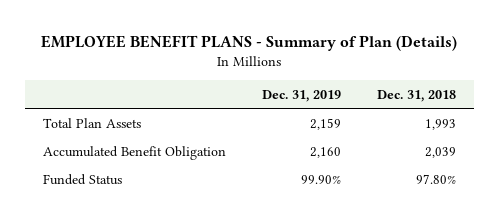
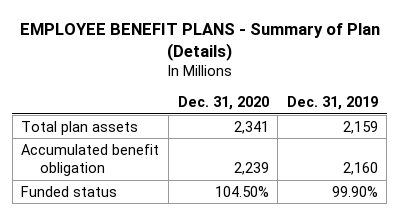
- | Dec. 31, 2019 | Dec. 31, 2018
+ | Dec. 31, 2020 | Dec. 31, 2019
- Total Plan Assets | 2,159 | 1,993
- Accumulated Benefit Obligation | 2,160 | 2,039
- Funded Status | 99.90% | 97.80%
+ Total plan assets | 2,341 | 2,159
+ Accumulated benefit obligation | 2,239 | 2,160
+ Funded status | 104.50% | 99.90%

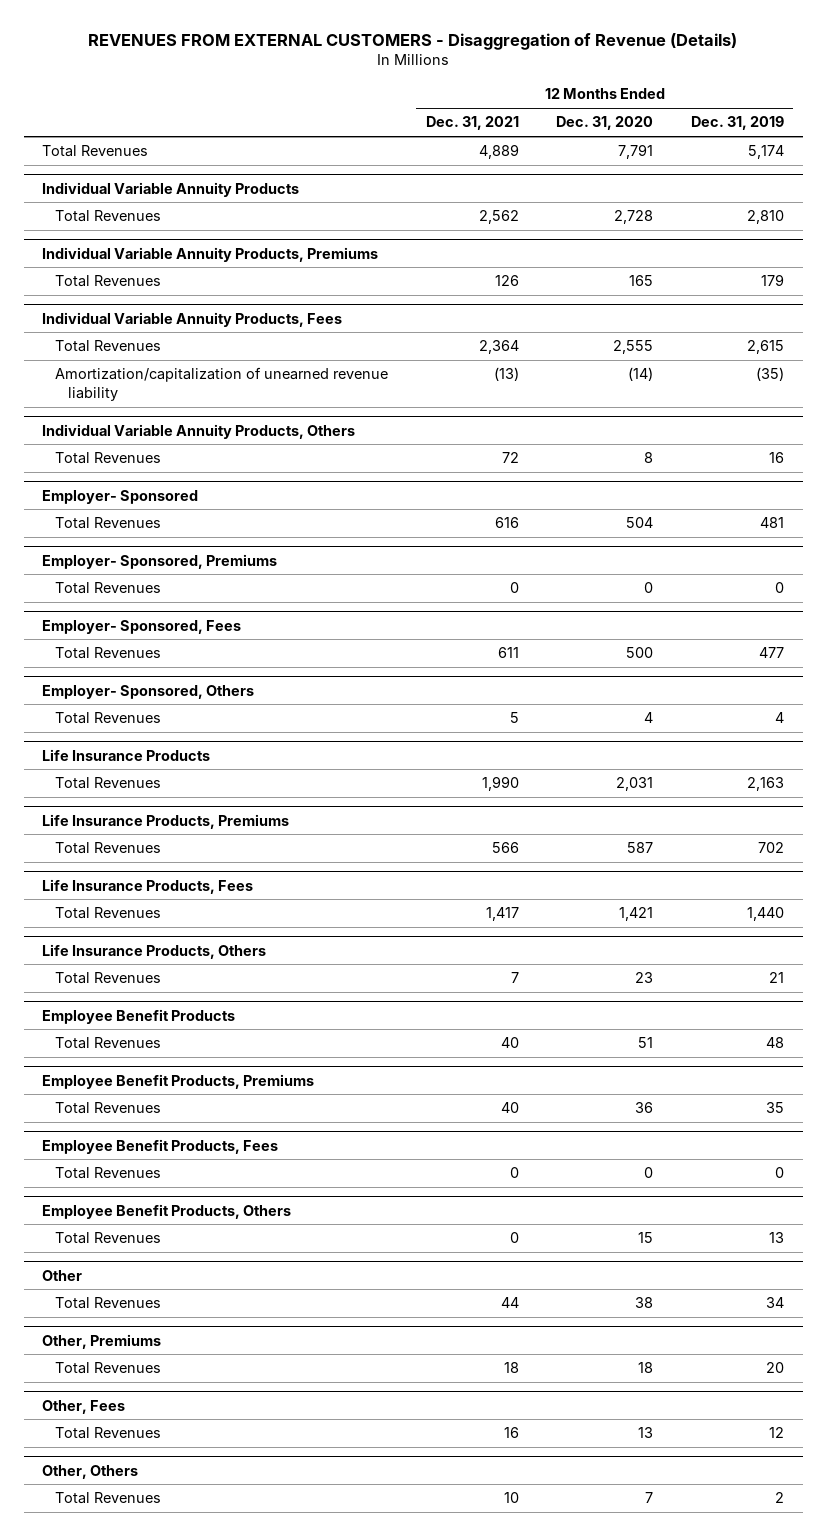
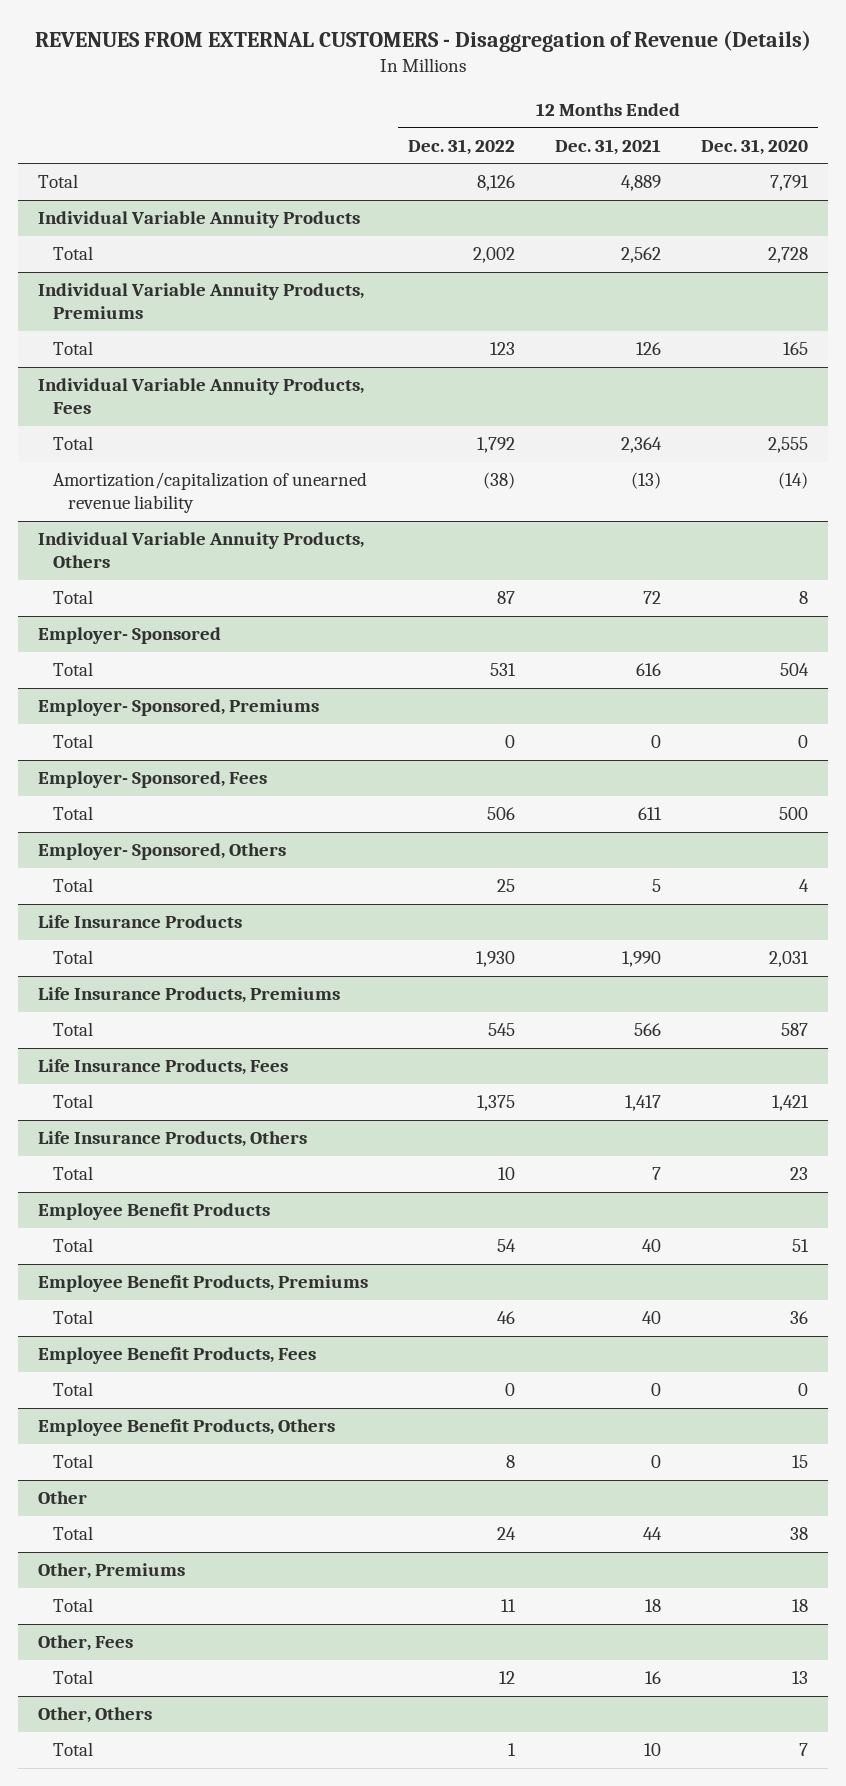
- | 12 Months Ended Dec. 31, 2021 | 12 Months Ended Dec. 31, 2020 | 12 Months Ended Dec. 31, 2019
+ | 12 Months Ended Dec. 31, 2022 | 12 Months Ended Dec. 31, 2021 | 12 Months Ended Dec. 31, 2020
- Total Revenues | 4,889 | 7,791 | 5,174
+ Total | 8,126 | 4,889 | 7,791
@ Individual Variable Annuity Products
- Total Revenues | 2,562 | 2,728 | 2,810
+ Total | 2,002 | 2,562 | 2,728
@ Individual Variable Annuity Products, Premiums
- Total Revenues | 126 | 165 | 179
+ Total | 123 | 126 | 165
@ Individual Variable Annuity Products, Fees
- Total Revenues | 2,364 | 2,555 | 2,615
+ Total | 1,792 | 2,364 | 2,555
@ Individual Variable Annuity Products, Others
- Total Revenues | 72 | 8 | 16
+ Total | 87 | 72 | 8
@ Employer- Sponsored
- Total Revenues | 616 | 504 | 481
+ Total | 531 | 616 | 504
@ Employer- Sponsored, Premiums
- Total Revenues | 0 | 0 | 0
+ Total | 0 | 0 | 0
@ Employer- Sponsored, Fees
- Total Revenues | 611 | 500 | 477
+ Total | 506 | 611 | 500
@ Employer- Sponsored, Others
- Total Revenues | 5 | 4 | 4
+ Total | 25 | 5 | 4
@ Life Insurance Products
- Total Revenues | 1,990 | 2,031 | 2,163
+ Total | 1,930 | 1,990 | 2,031
@ Life Insurance Products, Premiums
- Total Revenues | 566 | 587 | 702
+ Total | 545 | 566 | 587
@ Life Insurance Products, Fees
- Total Revenues | 1,417 | 1,421 | 1,440
+ Total | 1,375 | 1,417 | 1,421
@ Life Insurance Products, Others
- Total Revenues | 7 | 23 | 21
+ Total | 10 | 7 | 23
@ Employee Benefit Products
- Total Revenues | 40 | 51 | 48
+ Total | 54 | 40 | 51
@ Employee Benefit Products, Premiums
- Total Revenues | 40 | 36 | 35
+ Total | 46 | 40 | 36
@ Employee Benefit Products, Fees
- Total Revenues | 0 | 0 | 0
+ Total | 0 | 0 | 0
@ Employee Benefit Products, Others
- Total Revenues | 0 | 15 | 13
+ Total | 8 | 0 | 15
@ Other
- Total Revenues | 44 | 38 | 34
+ Total | 24 | 44 | 38
@ Other, Premiums
- Total Revenues | 18 | 18 | 20
+ Total | 11 | 18 | 18
@ Other, Fees
- Total Revenues | 16 | 13 | 12
+ Total | 12 | 16 | 13
@ Other, Others
- Total Revenues | 10 | 7 | 2
+ Total | 1 | 10 | 7

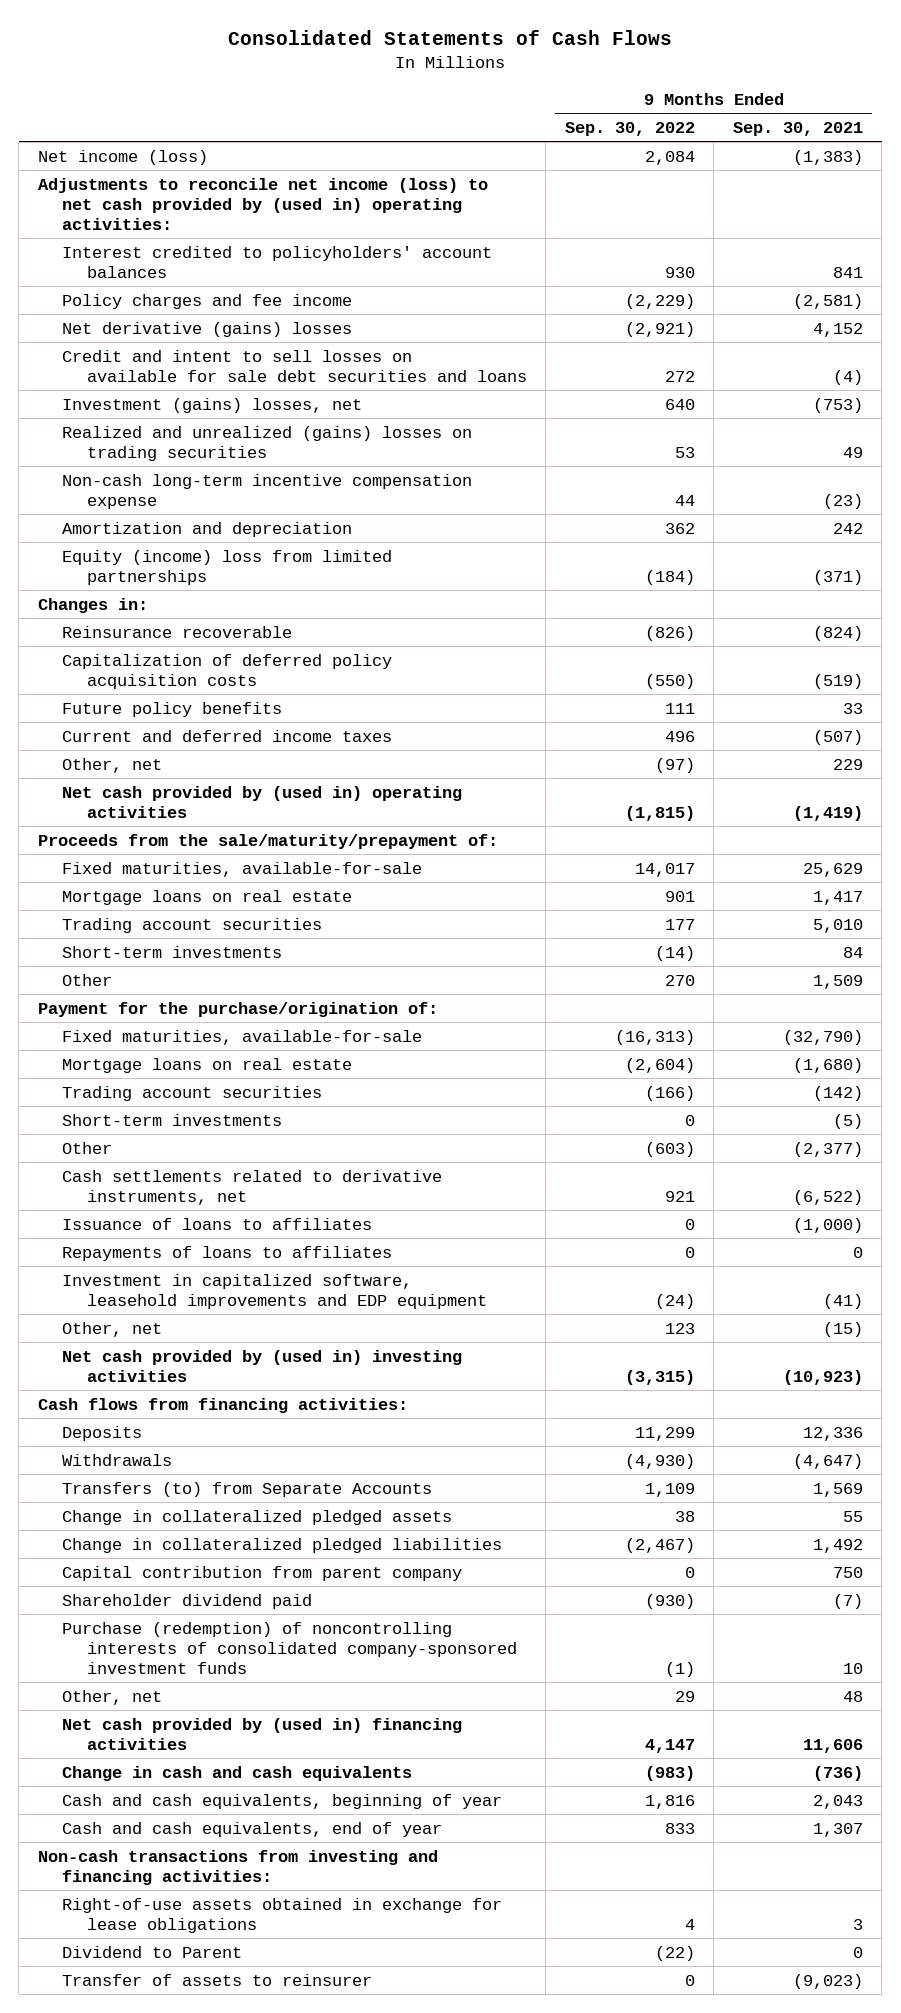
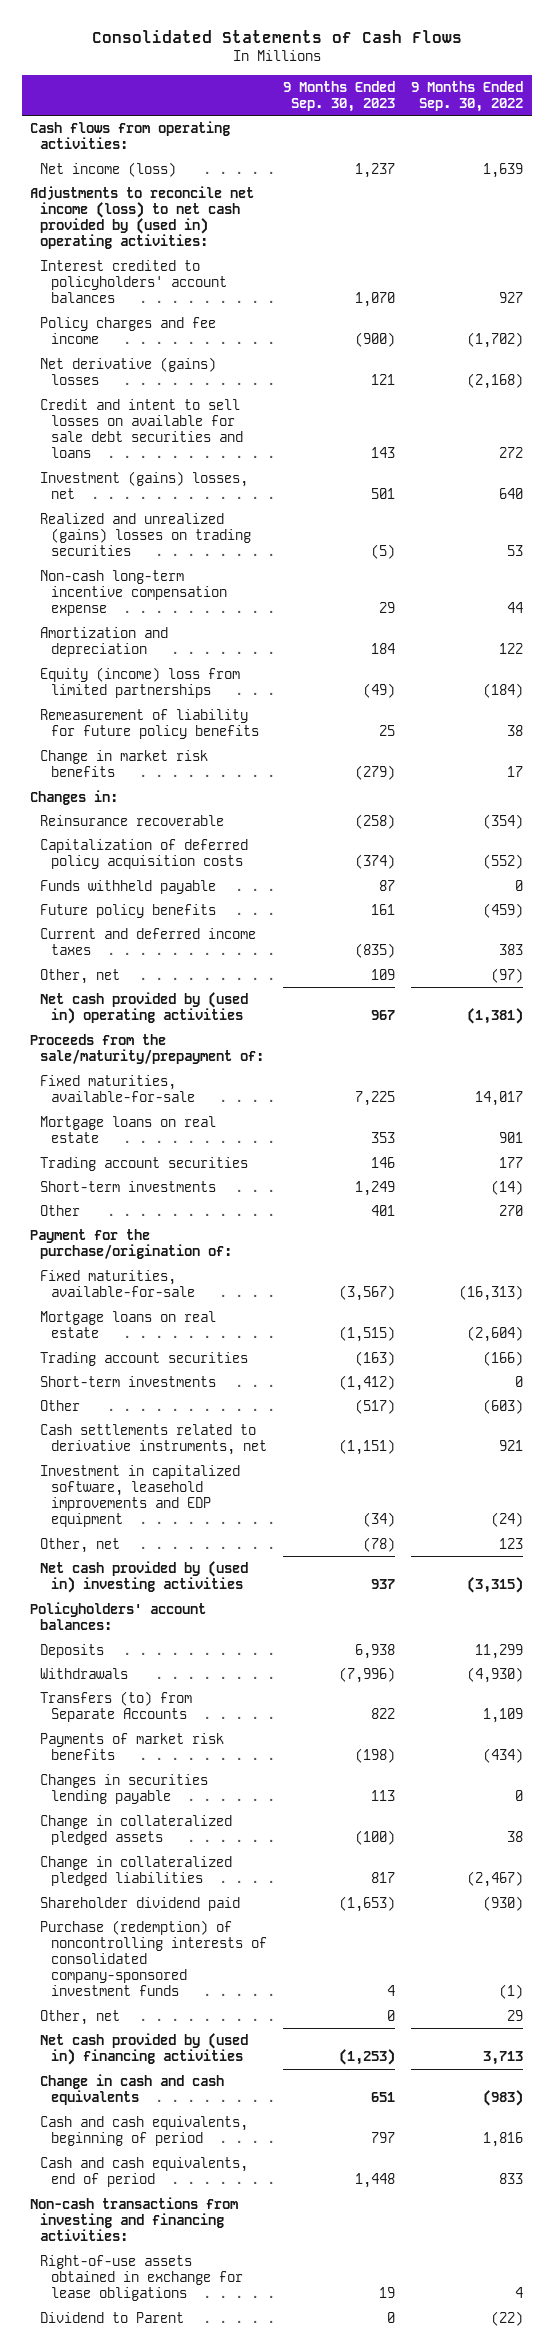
- | 9 Months Ended Sep. 30, 2022 | 9 Months Ended Sep. 30, 2021
+ | 9 Months Ended Sep. 30, 2023 | 9 Months Ended Sep. 30, 2022
- Net income (loss) | 2,084 | (1,383)
+ Cash flows from operating activities:
+ Net income (loss) | 1,237 | 1,639
- Interest credited to policyholders' account balances | 930 | 841
- Policy charges and fee income | (2,229) | (2,581)
- Net derivative (gains) losses | (2,921) | 4,152
+ Interest credited to policyholders' account balances | 1,070 | 927
+ Policy charges and fee income | (900) | (1,702)
+ Net derivative (gains) losses | 121 | (2,168)
- Amortization and depreciation | 362 | 242
+ Amortization and depreciation | 184 | 122
+ Remeasurement of liability for future policy benefits | 25 | 38
+ Change in market risk benefits | (279) | 17
- Reinsurance recoverable | (826) | (824)
- Capitalization of deferred policy acquisition costs | (550) | (519)
- Future policy benefits | 111 | 33
- Current and deferred income taxes | 496 | (507)
+ Reinsurance recoverable | (258) | (354)
+ Capitalization of deferred policy acquisition costs | (374) | (552)
+ Funds withheld payable | 87 | 0
+ Future policy benefits | 161 | (459)
+ Current and deferred income taxes | (835) | 383
- Net cash provided by (used in) operating activities | (1,815) | (1,419)
+ Net cash provided by (used in) operating activities | 967 | (1,381)
- Issuance of loans to affiliates | 0 | (1,000)
- Repayments of loans to affiliates | 0 | 0
- Cash flows from financing activities:
+ Policyholders' account balances:
+ Payments of market risk benefits | (198) | (434)
+ Changes in securities lending payable | 113 | 0
- Capital contribution from parent company | 0 | 750
- Net cash provided by (used in) financing activities | 4,147 | 11,606
+ Net cash provided by (used in) financing activities | (1,253) | 3,713
- Cash and cash equivalents, beginning of year | 1,816 | 2,043
- Cash and cash equivalents, end of year | 833 | 1,307
+ Cash and cash equivalents, beginning of period | 797 | 1,816
+ Cash and cash equivalents, end of period | 1,448 | 833
- Transfer of assets to reinsurer | 0 | (9,023)

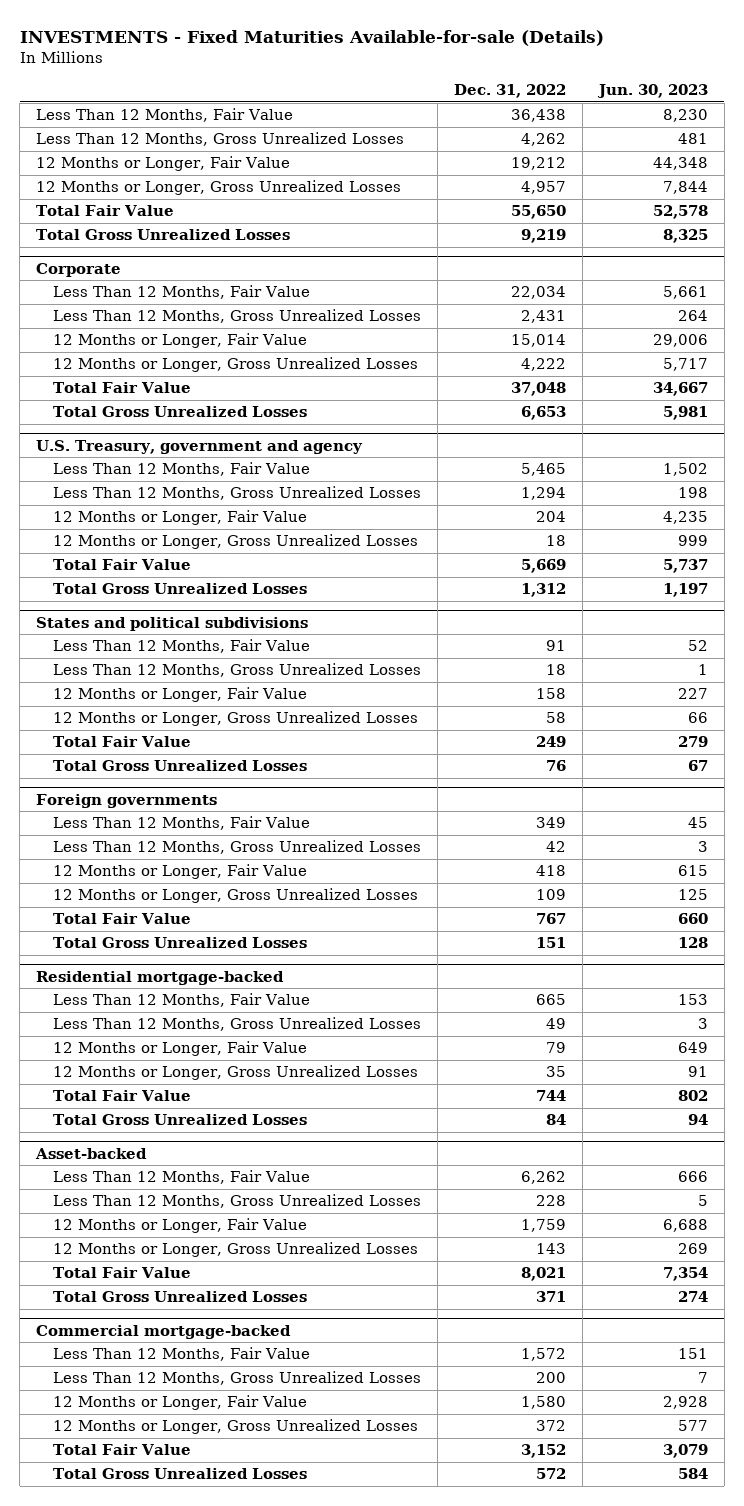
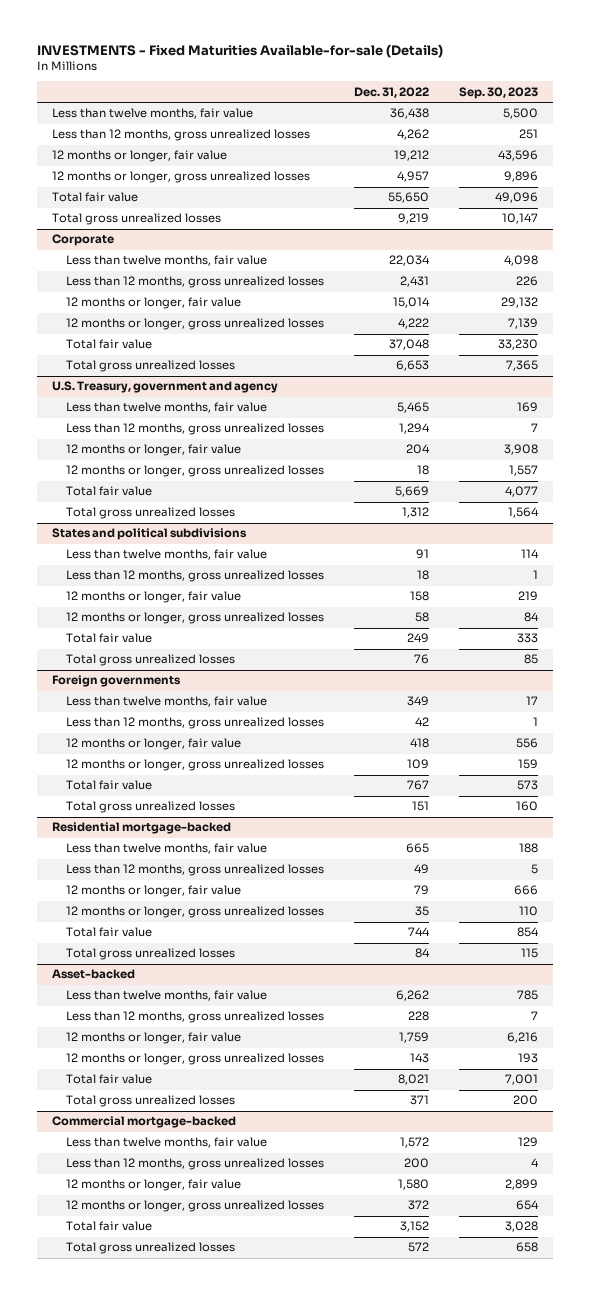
- | Dec. 31, 2022 | Jun. 30, 2023
+ | Dec. 31, 2022 | Sep. 30, 2023
- Less Than 12 Months, Fair Value | 36,438 | 8,230
- Less Than 12 Months, Gross Unrealized Losses | 4,262 | 481
- 12 Months or Longer, Fair Value | 19,212 | 44,348
- 12 Months or Longer, Gross Unrealized Losses | 4,957 | 7,844
- Total Fair Value | 55,650 | 52,578
- Total Gross Unrealized Losses | 9,219 | 8,325
+ Less than twelve months, fair value | 36,438 | 5,500
+ Less than 12 months, gross unrealized losses | 4,262 | 251
+ 12 months or longer, fair value | 19,212 | 43,596
+ 12 months or longer, gross unrealized losses | 4,957 | 9,896
+ Total fair value | 55,650 | 49,096
+ Total gross unrealized losses | 9,219 | 10,147
@ Corporate
- Less Than 12 Months, Fair Value | 22,034 | 5,661
- Less Than 12 Months, Gross Unrealized Losses | 2,431 | 264
- 12 Months or Longer, Fair Value | 15,014 | 29,006
- 12 Months or Longer, Gross Unrealized Losses | 4,222 | 5,717
- Total Fair Value | 37,048 | 34,667
- Total Gross Unrealized Losses | 6,653 | 5,981
+ Less than twelve months, fair value | 22,034 | 4,098
+ Less than 12 months, gross unrealized losses | 2,431 | 226
+ 12 months or longer, fair value | 15,014 | 29,132
+ 12 months or longer, gross unrealized losses | 4,222 | 7,139
+ Total fair value | 37,048 | 33,230
+ Total gross unrealized losses | 6,653 | 7,365
@ U.S. Treasury, government and agency
- Less Than 12 Months, Fair Value | 5,465 | 1,502
- Less Than 12 Months, Gross Unrealized Losses | 1,294 | 198
- 12 Months or Longer, Fair Value | 204 | 4,235
- 12 Months or Longer, Gross Unrealized Losses | 18 | 999
- Total Fair Value | 5,669 | 5,737
- Total Gross Unrealized Losses | 1,312 | 1,197
+ Less than twelve months, fair value | 5,465 | 169
+ Less than 12 months, gross unrealized losses | 1,294 | 7
+ 12 months or longer, fair value | 204 | 3,908
+ 12 months or longer, gross unrealized losses | 18 | 1,557
+ Total fair value | 5,669 | 4,077
+ Total gross unrealized losses | 1,312 | 1,564
@ States and political subdivisions
- Less Than 12 Months, Fair Value | 91 | 52
- Less Than 12 Months, Gross Unrealized Losses | 18 | 1
- 12 Months or Longer, Fair Value | 158 | 227
- 12 Months or Longer, Gross Unrealized Losses | 58 | 66
- Total Fair Value | 249 | 279
- Total Gross Unrealized Losses | 76 | 67
+ Less than twelve months, fair value | 91 | 114
+ Less than 12 months, gross unrealized losses | 18 | 1
+ 12 months or longer, fair value | 158 | 219
+ 12 months or longer, gross unrealized losses | 58 | 84
+ Total fair value | 249 | 333
+ Total gross unrealized losses | 76 | 85
@ Foreign governments
- Less Than 12 Months, Fair Value | 349 | 45
- Less Than 12 Months, Gross Unrealized Losses | 42 | 3
- 12 Months or Longer, Fair Value | 418 | 615
- 12 Months or Longer, Gross Unrealized Losses | 109 | 125
- Total Fair Value | 767 | 660
- Total Gross Unrealized Losses | 151 | 128
+ Less than twelve months, fair value | 349 | 17
+ Less than 12 months, gross unrealized losses | 42 | 1
+ 12 months or longer, fair value | 418 | 556
+ 12 months or longer, gross unrealized losses | 109 | 159
+ Total fair value | 767 | 573
+ Total gross unrealized losses | 151 | 160
@ Residential mortgage-backed
- Less Than 12 Months, Fair Value | 665 | 153
- Less Than 12 Months, Gross Unrealized Losses | 49 | 3
- 12 Months or Longer, Fair Value | 79 | 649
- 12 Months or Longer, Gross Unrealized Losses | 35 | 91
- Total Fair Value | 744 | 802
- Total Gross Unrealized Losses | 84 | 94
+ Less than twelve months, fair value | 665 | 188
+ Less than 12 months, gross unrealized losses | 49 | 5
+ 12 months or longer, fair value | 79 | 666
+ 12 months or longer, gross unrealized losses | 35 | 110
+ Total fair value | 744 | 854
+ Total gross unrealized losses | 84 | 115
@ Asset-backed
- Less Than 12 Months, Fair Value | 6,262 | 666
- Less Than 12 Months, Gross Unrealized Losses | 228 | 5
- 12 Months or Longer, Fair Value | 1,759 | 6,688
- 12 Months or Longer, Gross Unrealized Losses | 143 | 269
- Total Fair Value | 8,021 | 7,354
- Total Gross Unrealized Losses | 371 | 274
+ Less than twelve months, fair value | 6,262 | 785
+ Less than 12 months, gross unrealized losses | 228 | 7
+ 12 months or longer, fair value | 1,759 | 6,216
+ 12 months or longer, gross unrealized losses | 143 | 193
+ Total fair value | 8,021 | 7,001
+ Total gross unrealized losses | 371 | 200
@ Commercial mortgage-backed
- Less Than 12 Months, Fair Value | 1,572 | 151
- Less Than 12 Months, Gross Unrealized Losses | 200 | 7
- 12 Months or Longer, Fair Value | 1,580 | 2,928
- 12 Months or Longer, Gross Unrealized Losses | 372 | 577
- Total Fair Value | 3,152 | 3,079
- Total Gross Unrealized Losses | 572 | 584
+ Less than twelve months, fair value | 1,572 | 129
+ Less than 12 months, gross unrealized losses | 200 | 4
+ 12 months or longer, fair value | 1,580 | 2,899
+ 12 months or longer, gross unrealized losses | 372 | 654
+ Total fair value | 3,152 | 3,028
+ Total gross unrealized losses | 572 | 658

